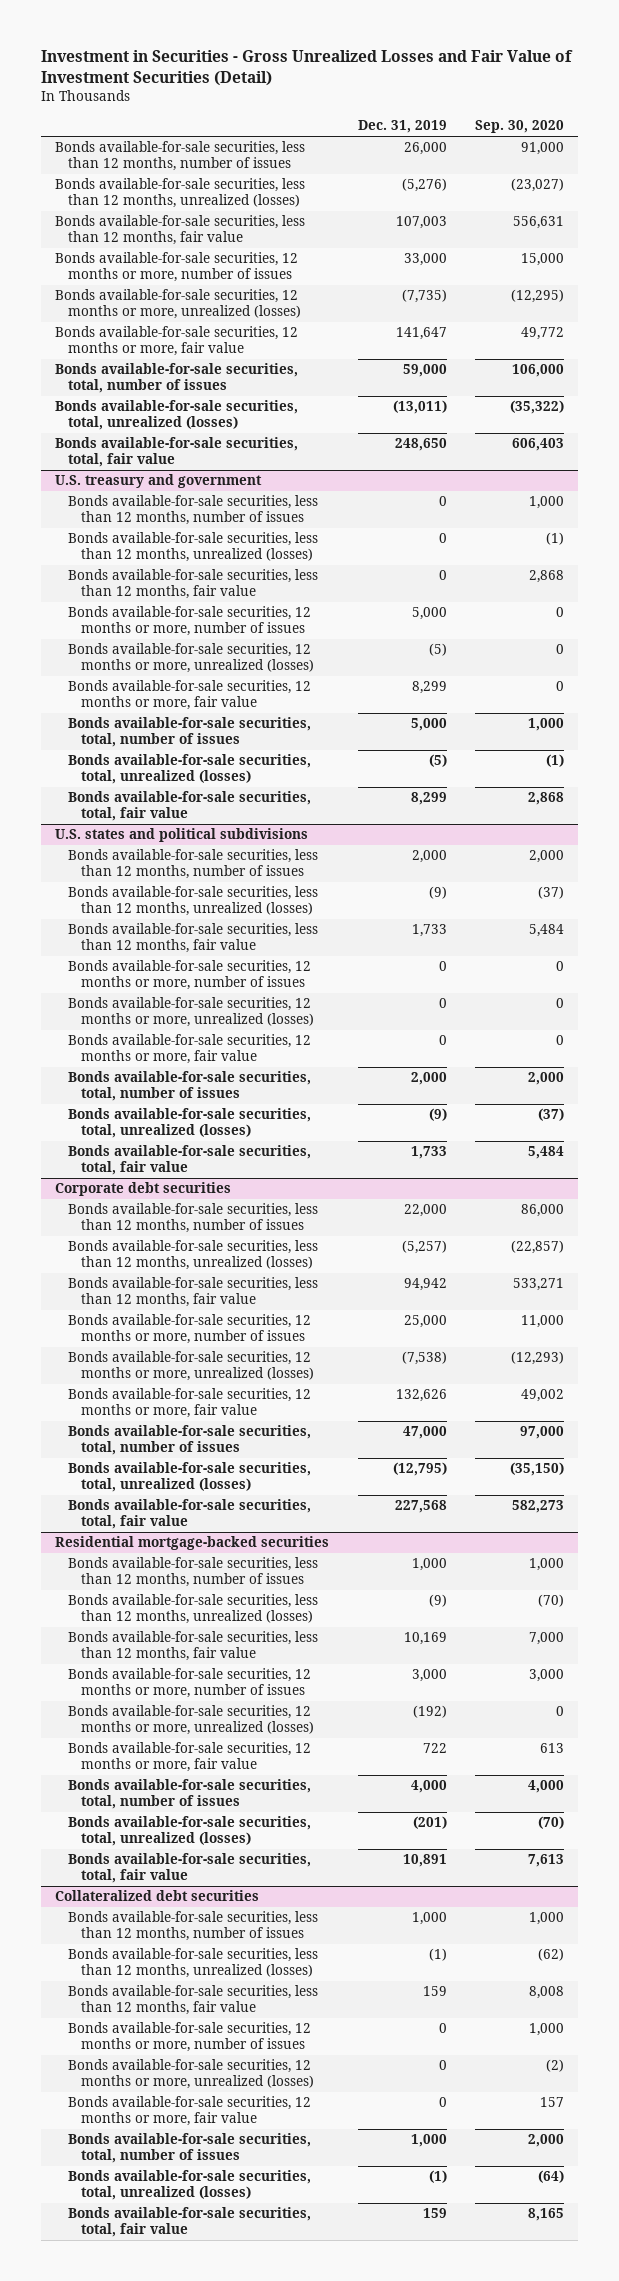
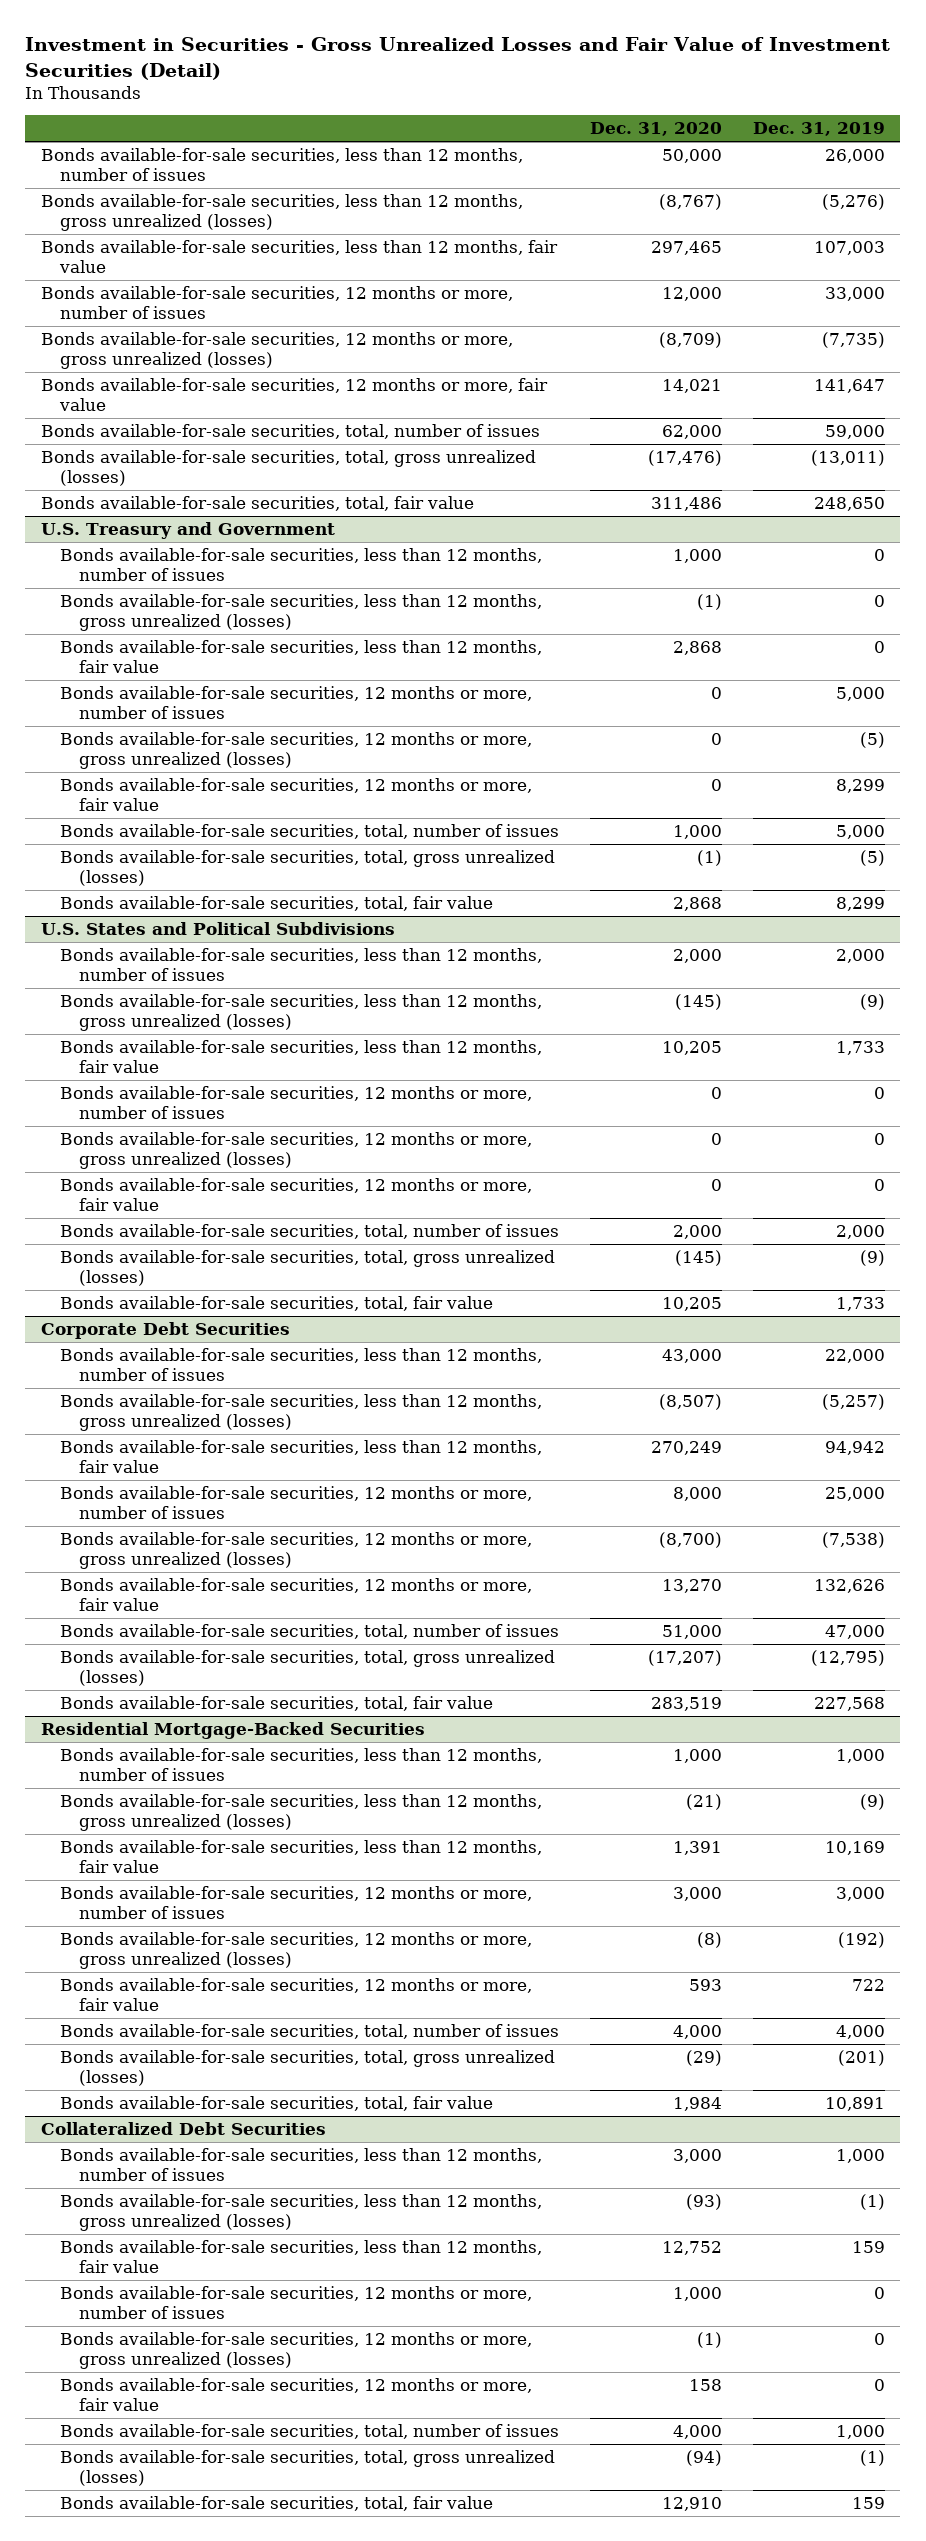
- | Dec. 31, 2019 | Sep. 30, 2020
+ | Dec. 31, 2020 | Dec. 31, 2019
- Bonds available-for-sale securities, less than 12 months, unrealized (losses) | (5,276) | (23,027)
+ Bonds available-for-sale securities, less than 12 months, gross unrealized (losses) | (8,767) | (5,276)
- Bonds available-for-sale securities, 12 months or more, unrealized (losses) | (7,735) | (12,295)
+ Bonds available-for-sale securities, 12 months or more, gross unrealized (losses) | (8,709) | (7,735)
- Bonds available-for-sale securities, total, unrealized (losses) | (13,011) | (35,322)
+ Bonds available-for-sale securities, total, gross unrealized (losses) | (17,476) | (13,011)
- U.S. treasury and government
+ U.S. Treasury and Government
- Bonds available-for-sale securities, less than 12 months, unrealized (losses) | 0 | (1)
+ Bonds available-for-sale securities, less than 12 months, gross unrealized (losses) | (1) | 0
- Bonds available-for-sale securities, 12 months or more, unrealized (losses) | (5) | 0
+ Bonds available-for-sale securities, 12 months or more, gross unrealized (losses) | 0 | (5)
- Bonds available-for-sale securities, total, unrealized (losses) | (5) | (1)
+ Bonds available-for-sale securities, total, gross unrealized (losses) | (1) | (5)
- U.S. states and political subdivisions
+ U.S. States and Political Subdivisions
- Bonds available-for-sale securities, less than 12 months, unrealized (losses) | (9) | (37)
+ Bonds available-for-sale securities, less than 12 months, gross unrealized (losses) | (145) | (9)
- Bonds available-for-sale securities, 12 months or more, unrealized (losses) | 0 | 0
+ Bonds available-for-sale securities, 12 months or more, gross unrealized (losses) | 0 | 0
- Bonds available-for-sale securities, total, unrealized (losses) | (9) | (37)
+ Bonds available-for-sale securities, total, gross unrealized (losses) | (145) | (9)
- Corporate debt securities
+ Corporate Debt Securities
- Bonds available-for-sale securities, less than 12 months, unrealized (losses) | (5,257) | (22,857)
+ Bonds available-for-sale securities, less than 12 months, gross unrealized (losses) | (8,507) | (5,257)
- Bonds available-for-sale securities, 12 months or more, unrealized (losses) | (7,538) | (12,293)
+ Bonds available-for-sale securities, 12 months or more, gross unrealized (losses) | (8,700) | (7,538)
- Bonds available-for-sale securities, total, unrealized (losses) | (12,795) | (35,150)
+ Bonds available-for-sale securities, total, gross unrealized (losses) | (17,207) | (12,795)
- Residential mortgage-backed securities
+ Residential Mortgage-Backed Securities
- Bonds available-for-sale securities, less than 12 months, unrealized (losses) | (9) | (70)
+ Bonds available-for-sale securities, less than 12 months, gross unrealized (losses) | (21) | (9)
- Bonds available-for-sale securities, 12 months or more, unrealized (losses) | (192) | 0
+ Bonds available-for-sale securities, 12 months or more, gross unrealized (losses) | (8) | (192)
- Bonds available-for-sale securities, total, unrealized (losses) | (201) | (70)
+ Bonds available-for-sale securities, total, gross unrealized (losses) | (29) | (201)
- Collateralized debt securities
+ Collateralized Debt Securities
- Bonds available-for-sale securities, less than 12 months, unrealized (losses) | (1) | (62)
+ Bonds available-for-sale securities, less than 12 months, gross unrealized (losses) | (93) | (1)
- Bonds available-for-sale securities, 12 months or more, unrealized (losses) | 0 | (2)
+ Bonds available-for-sale securities, 12 months or more, gross unrealized (losses) | (1) | 0
- Bonds available-for-sale securities, total, unrealized (losses) | (1) | (64)
+ Bonds available-for-sale securities, total, gross unrealized (losses) | (94) | (1)

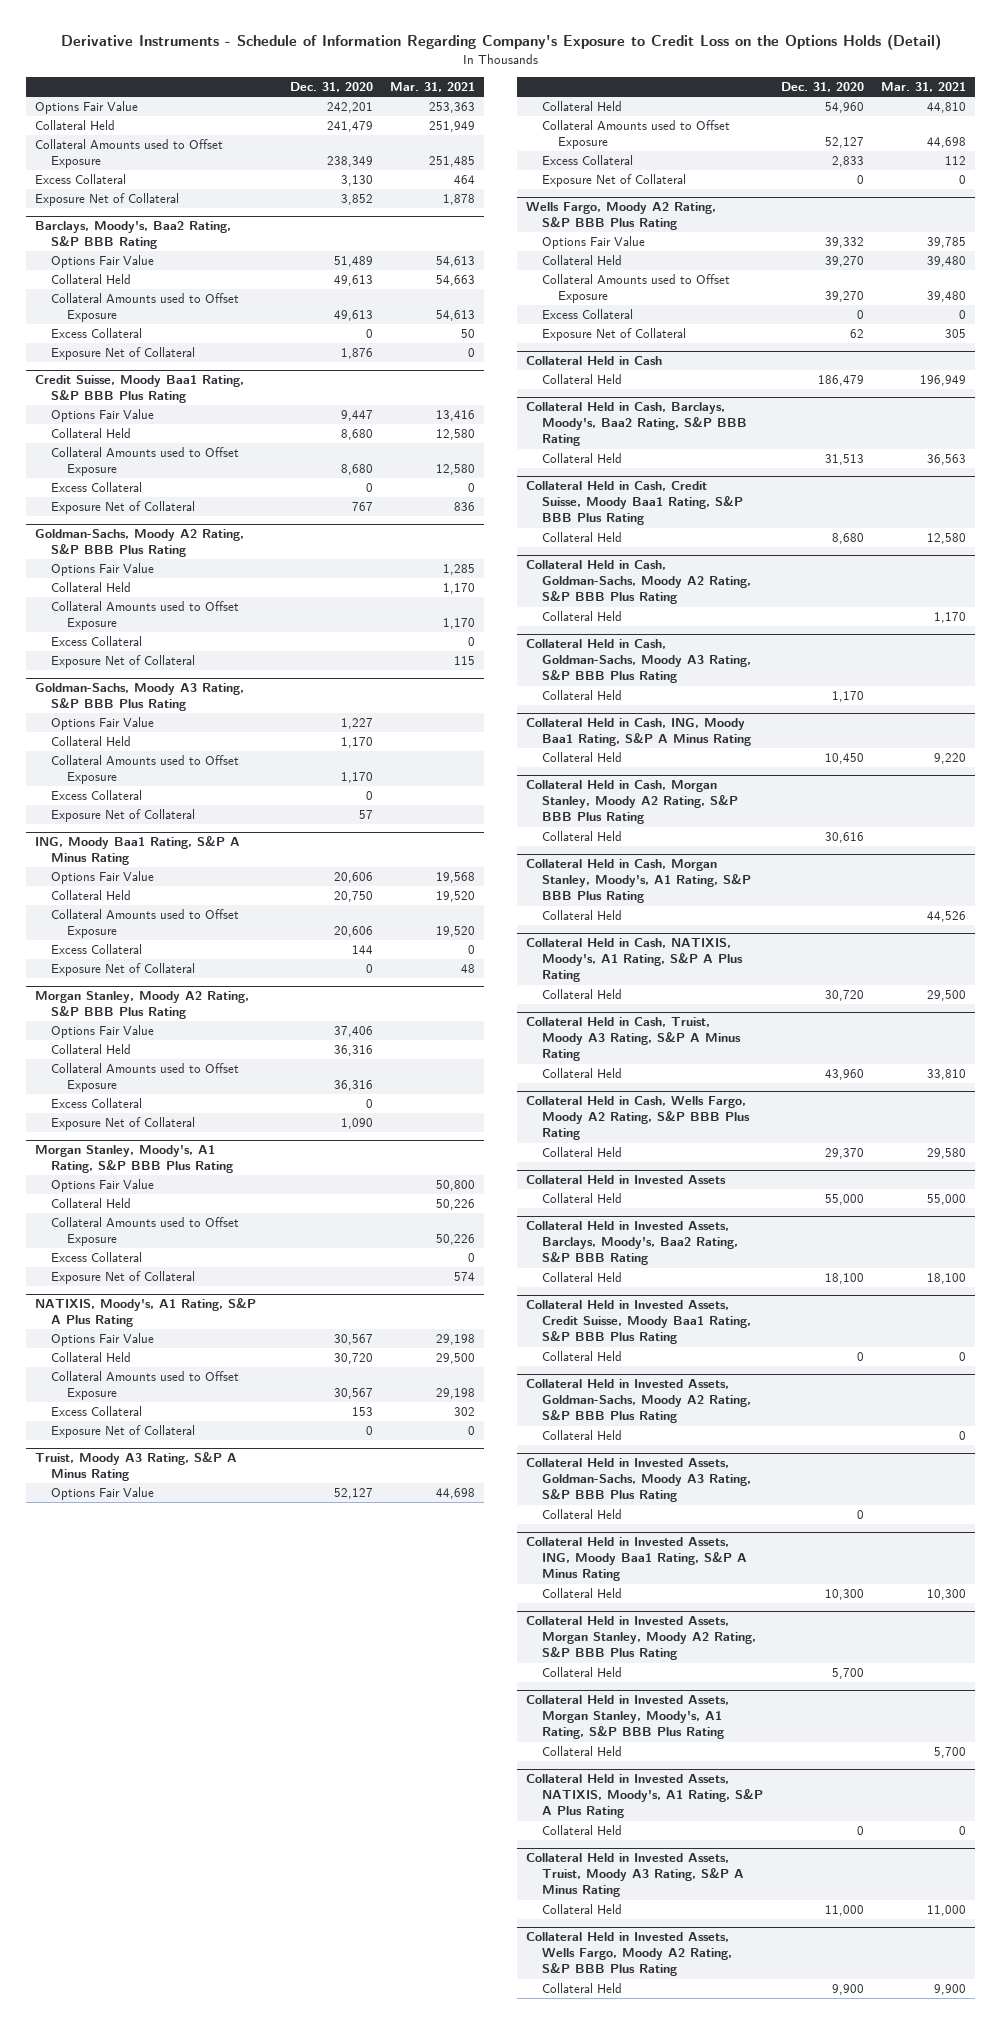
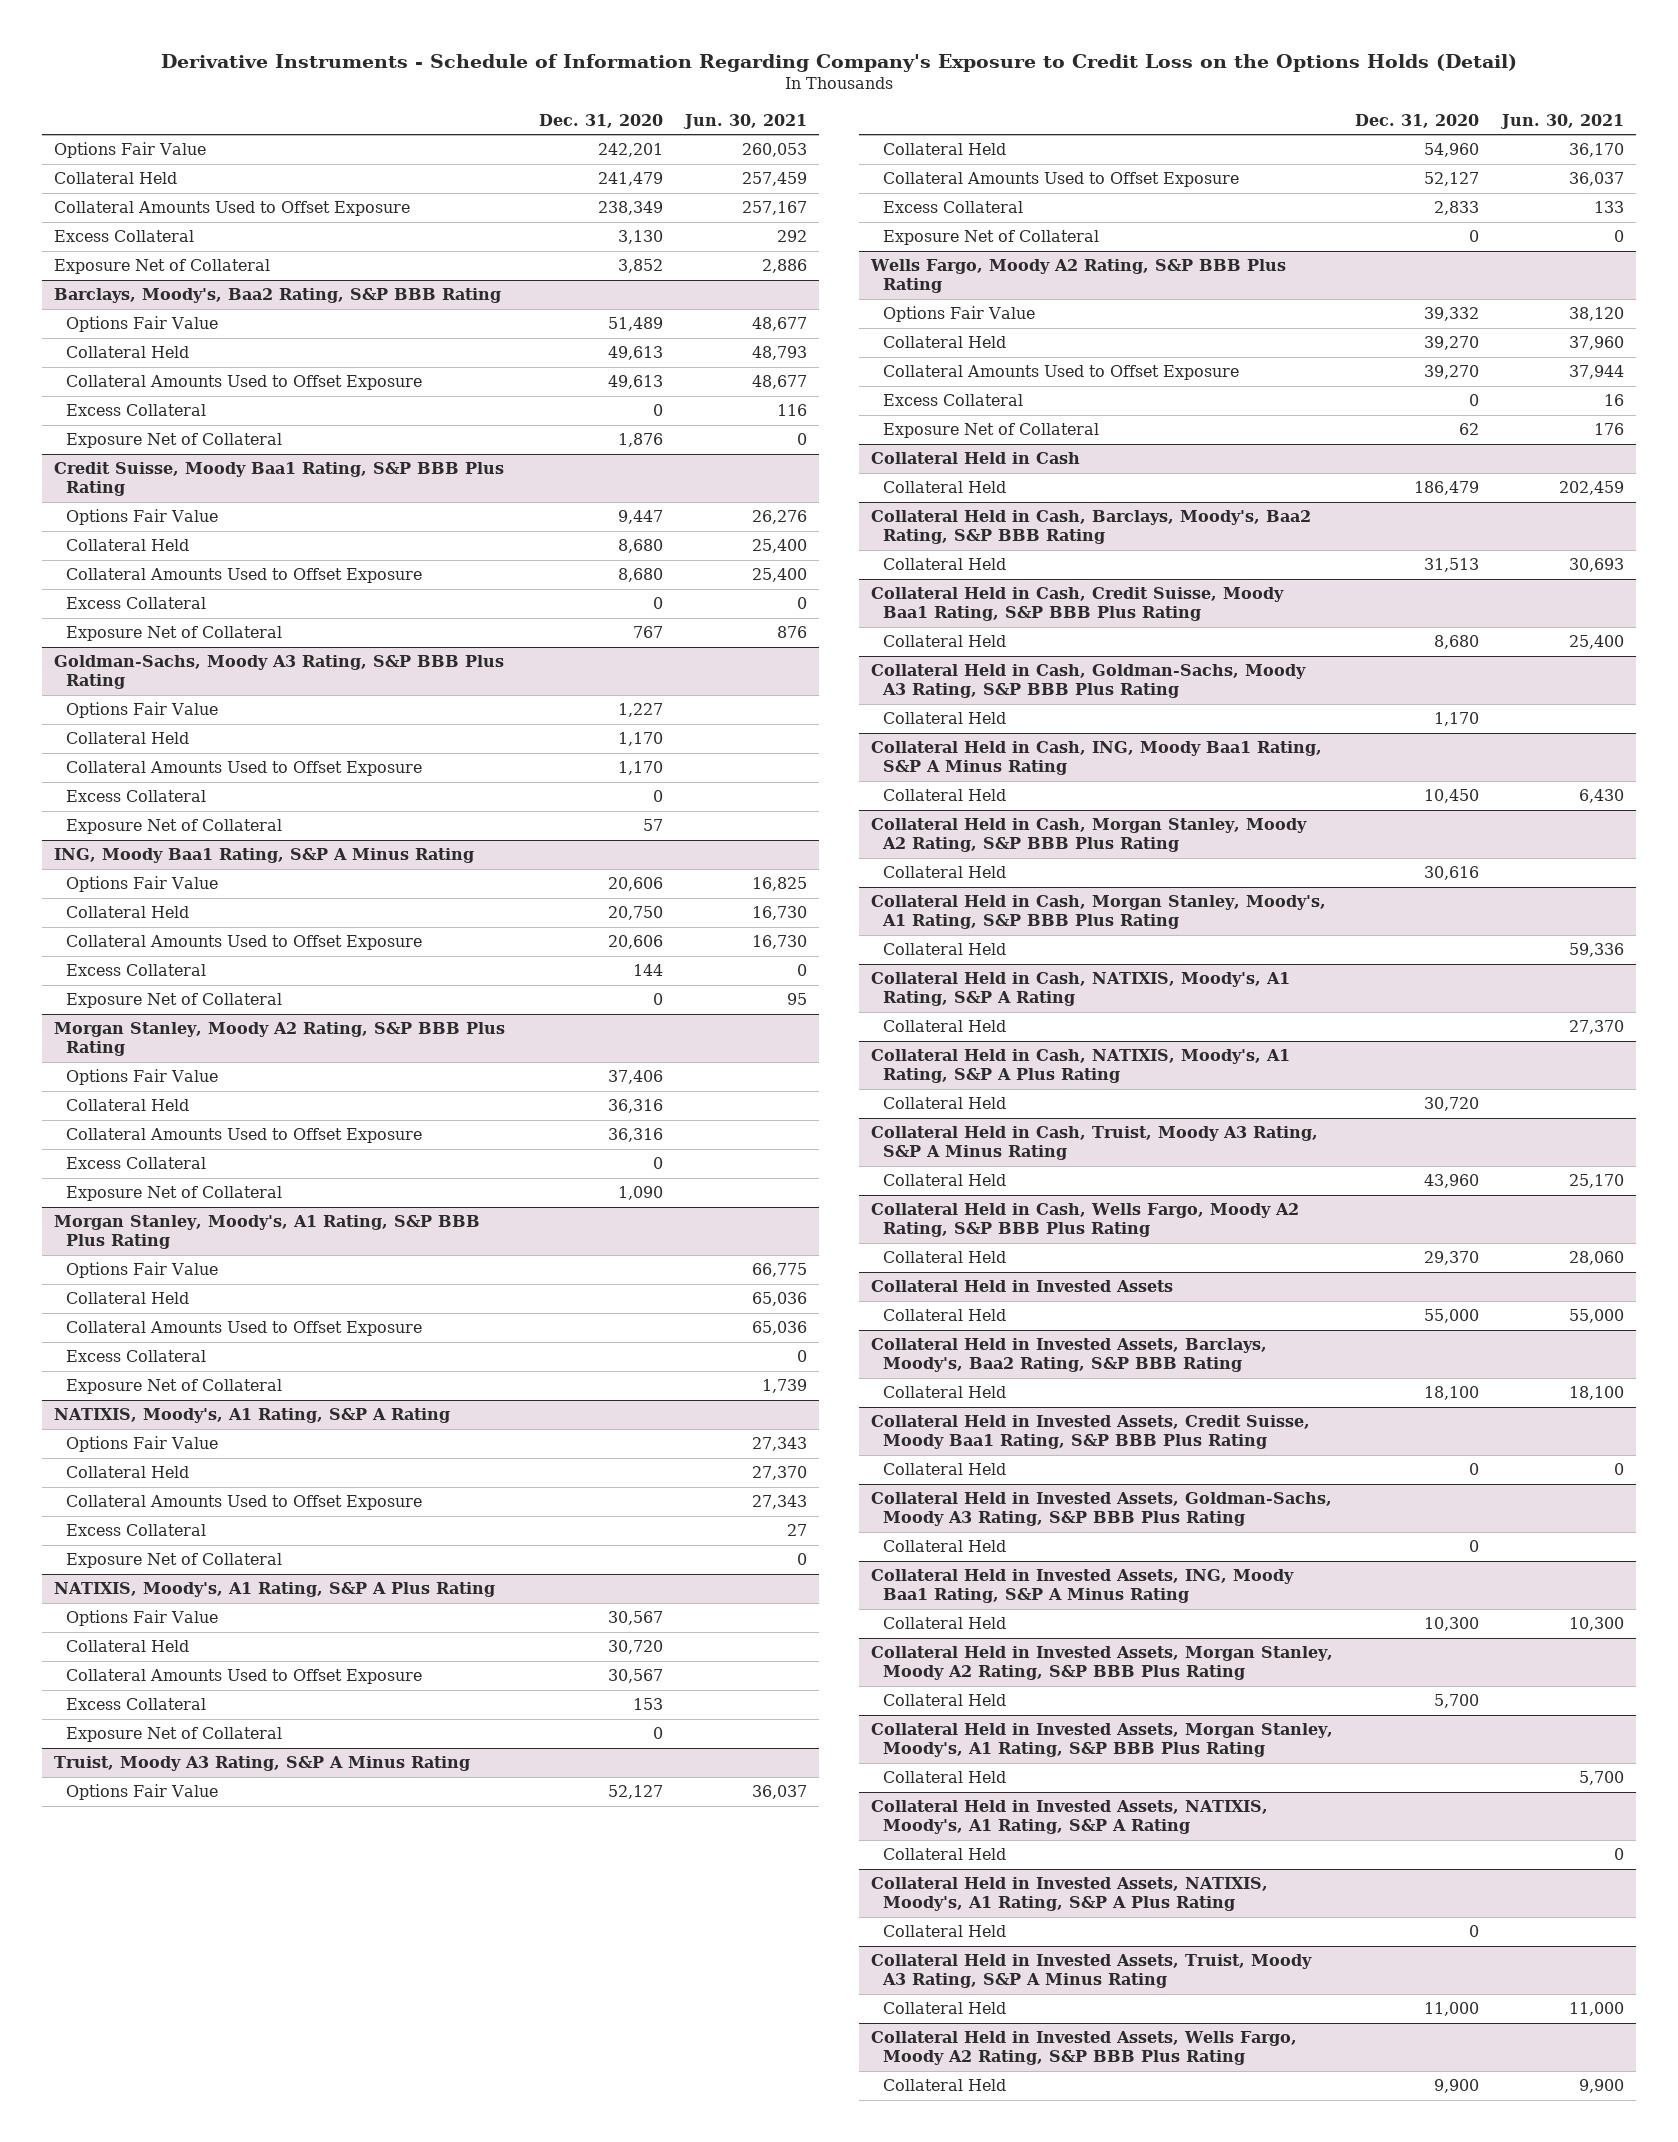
- | Dec. 31, 2020 | Mar. 31, 2021
+ | Dec. 31, 2020 | Jun. 30, 2021
- Collateral Amounts used to Offset Exposure | 238,349 | 251,485
+ Collateral Amounts Used to Offset Exposure | 238,349 | 257,167
@ Barclays, Moody's, Baa2 Rating, S&P BBB Rating
- Collateral Amounts used to Offset Exposure | 49,613 | 54,613
+ Collateral Amounts Used to Offset Exposure | 49,613 | 48,677
@ Credit Suisse, Moody Baa1 Rating, S&P BBB Plus Rating
- Collateral Amounts used to Offset Exposure | 8,680 | 12,580
+ Collateral Amounts Used to Offset Exposure | 8,680 | 25,400
- Goldman-Sachs, Moody A2 Rating, S&P BBB Plus Rating
- Options Fair Value | | 1,285
- Collateral Held | | 1,170
- Collateral Amounts used to Offset Exposure | | 1,170
- Excess Collateral | | 0
- Exposure Net of Collateral | | 115
@ Goldman-Sachs, Moody A3 Rating, S&P BBB Plus Rating
- Collateral Amounts used to Offset Exposure | 1,170 |
+ Collateral Amounts Used to Offset Exposure | 1,170 |
@ ING, Moody Baa1 Rating, S&P A Minus Rating
- Collateral Amounts used to Offset Exposure | 20,606 | 19,520
+ Collateral Amounts Used to Offset Exposure | 20,606 | 16,730
@ Morgan Stanley, Moody A2 Rating, S&P BBB Plus Rating
- Collateral Amounts used to Offset Exposure | 36,316 |
+ Collateral Amounts Used to Offset Exposure | 36,316 |
@ Morgan Stanley, Moody's, A1 Rating, S&P BBB Plus Rating
- Collateral Amounts used to Offset Exposure | | 50,226
+ Collateral Amounts Used to Offset Exposure | | 65,036
+ NATIXIS, Moody's, A1 Rating, S&P A Rating
+ Options Fair Value | | 27,343
+ Collateral Held | | 27,370
+ Collateral Amounts Used to Offset Exposure | | 27,343
+ Excess Collateral | | 27
+ Exposure Net of Collateral | | 0
@ NATIXIS, Moody's, A1 Rating, S&P A Plus Rating
- Collateral Amounts used to Offset Exposure | 30,567 | 29,198
+ Collateral Amounts Used to Offset Exposure | 30,567 |
@ Truist, Moody A3 Rating, S&P A Minus Rating
- Collateral Amounts used to Offset Exposure | 52,127 | 44,698
+ Collateral Amounts Used to Offset Exposure | 52,127 | 36,037
@ Wells Fargo, Moody A2 Rating, S&P BBB Plus Rating
- Collateral Amounts used to Offset Exposure | 39,270 | 39,480
+ Collateral Amounts Used to Offset Exposure | 39,270 | 37,944
- Collateral Held in Cash, Goldman-Sachs, Moody A2 Rating, S&P BBB Plus Rating
- Collateral Held | | 1,170
+ Collateral Held in Cash, NATIXIS, Moody's, A1 Rating, S&P A Rating
+ Collateral Held | | 27,370
- Collateral Held in Invested Assets, Goldman-Sachs, Moody A2 Rating, S&P BBB Plus Rating
- Collateral Held | | 0
+ Collateral Held in Invested Assets, NATIXIS, Moody's, A1 Rating, S&P A Rating
+ Collateral Held | | 0

